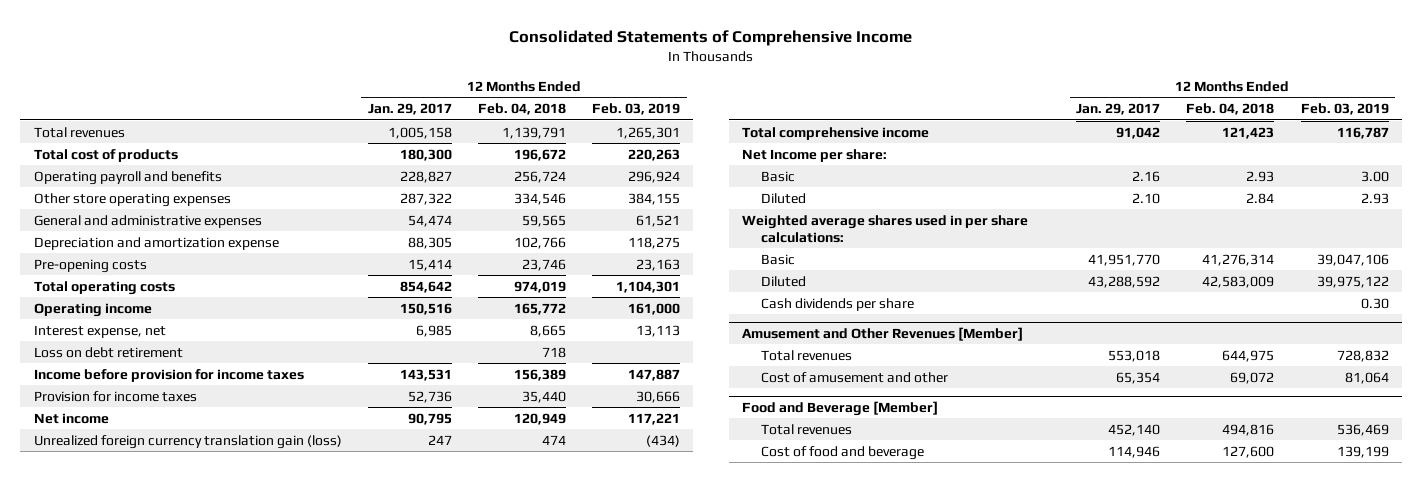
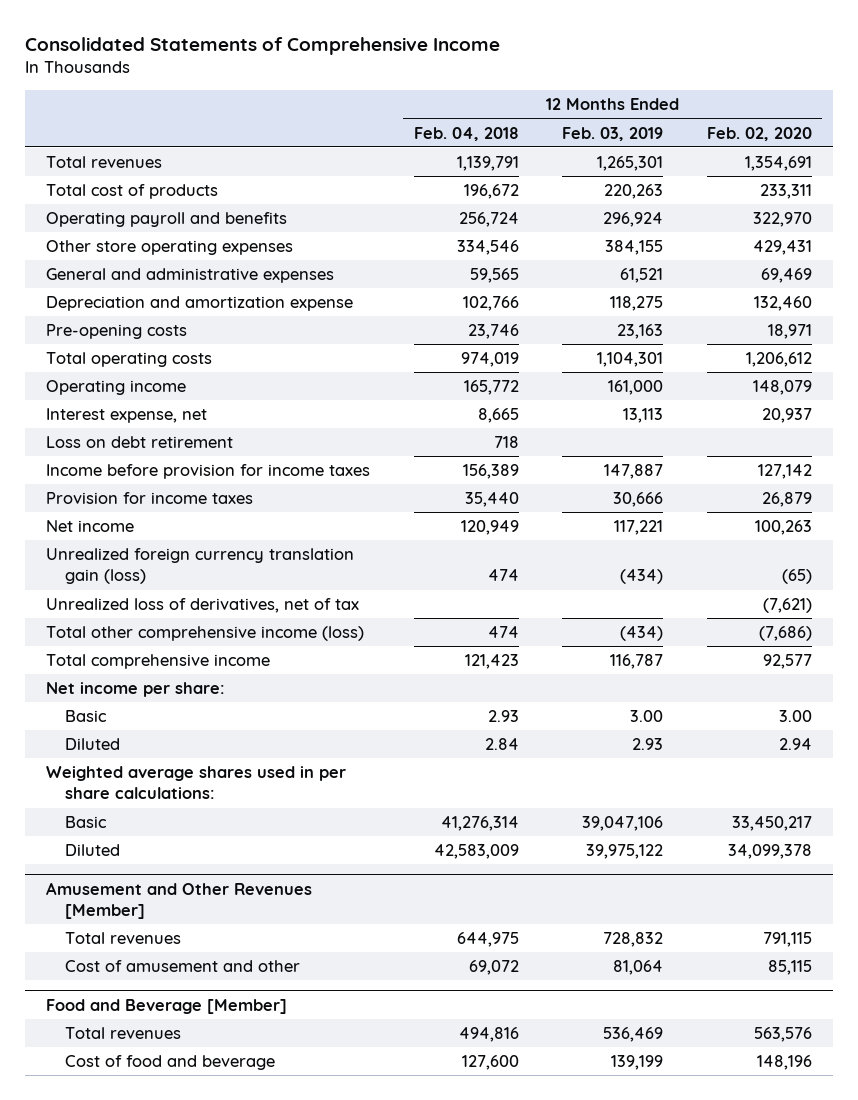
- | 12 Months Ended Jan. 29, 2017 | 12 Months Ended Feb. 04, 2018 | 12 Months Ended Feb. 03, 2019
+ | 12 Months Ended Feb. 04, 2018 | 12 Months Ended Feb. 03, 2019 | 12 Months Ended Feb. 02, 2020
+ Unrealized loss of derivatives, net of tax | | | (7,621)
+ Total other comprehensive income (loss) | 474 | (434) | (7,686)
- Net Income per share:
+ Net income per share:
- Cash dividends per share | | | 0.30

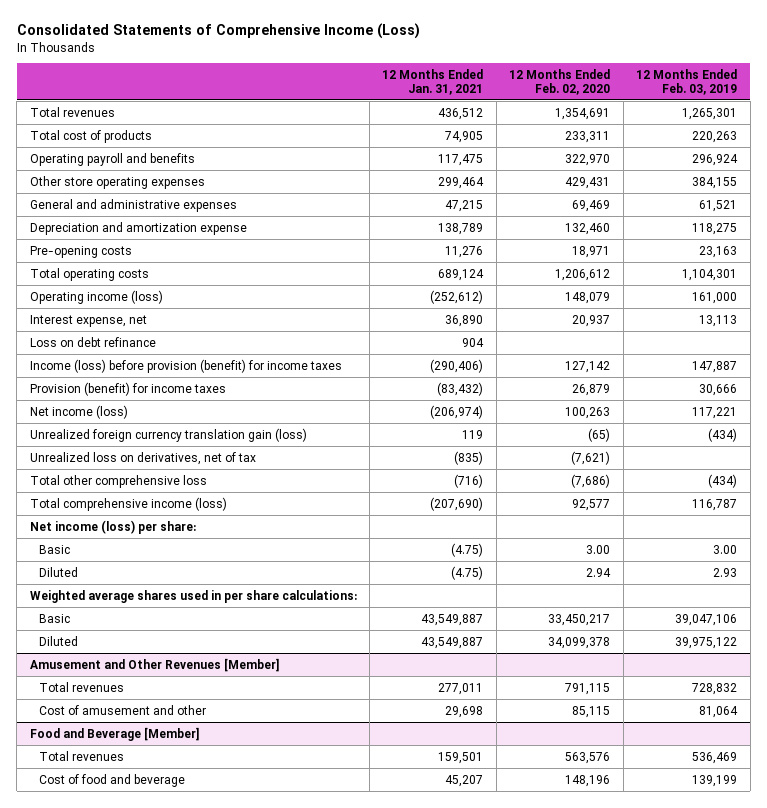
- Consolidated Statements of Comprehensive Income
+ Consolidated Statements of Comprehensive Income (Loss)
- | 12 Months Ended Feb. 04, 2018 | 12 Months Ended Feb. 03, 2019 | 12 Months Ended Feb. 02, 2020
+ | 12 Months Ended Jan. 31, 2021 | 12 Months Ended Feb. 02, 2020 | 12 Months Ended Feb. 03, 2019
- Operating income | 165,772 | 161,000 | 148,079
+ Operating income (loss) | (252,612) | 148,079 | 161,000
- Loss on debt retirement | 718 | |
- Income before provision for income taxes | 156,389 | 147,887 | 127,142
- Provision for income taxes | 35,440 | 30,666 | 26,879
- Net income | 120,949 | 117,221 | 100,263
+ Loss on debt refinance | 904 | |
+ Income (loss) before provision (benefit) for income taxes | (290,406) | 127,142 | 147,887
+ Provision (benefit) for income taxes | (83,432) | 26,879 | 30,666
+ Net income (loss) | (206,974) | 100,263 | 117,221
- Unrealized loss of derivatives, net of tax | | | (7,621)
- Total other comprehensive income (loss) | 474 | (434) | (7,686)
- Total comprehensive income | 121,423 | 116,787 | 92,577
- Net income per share:
+ Unrealized loss on derivatives, net of tax | (835) | (7,621) |
+ Total other comprehensive loss | (716) | (7,686) | (434)
+ Total comprehensive income (loss) | (207,690) | 92,577 | 116,787
+ Net income (loss) per share:

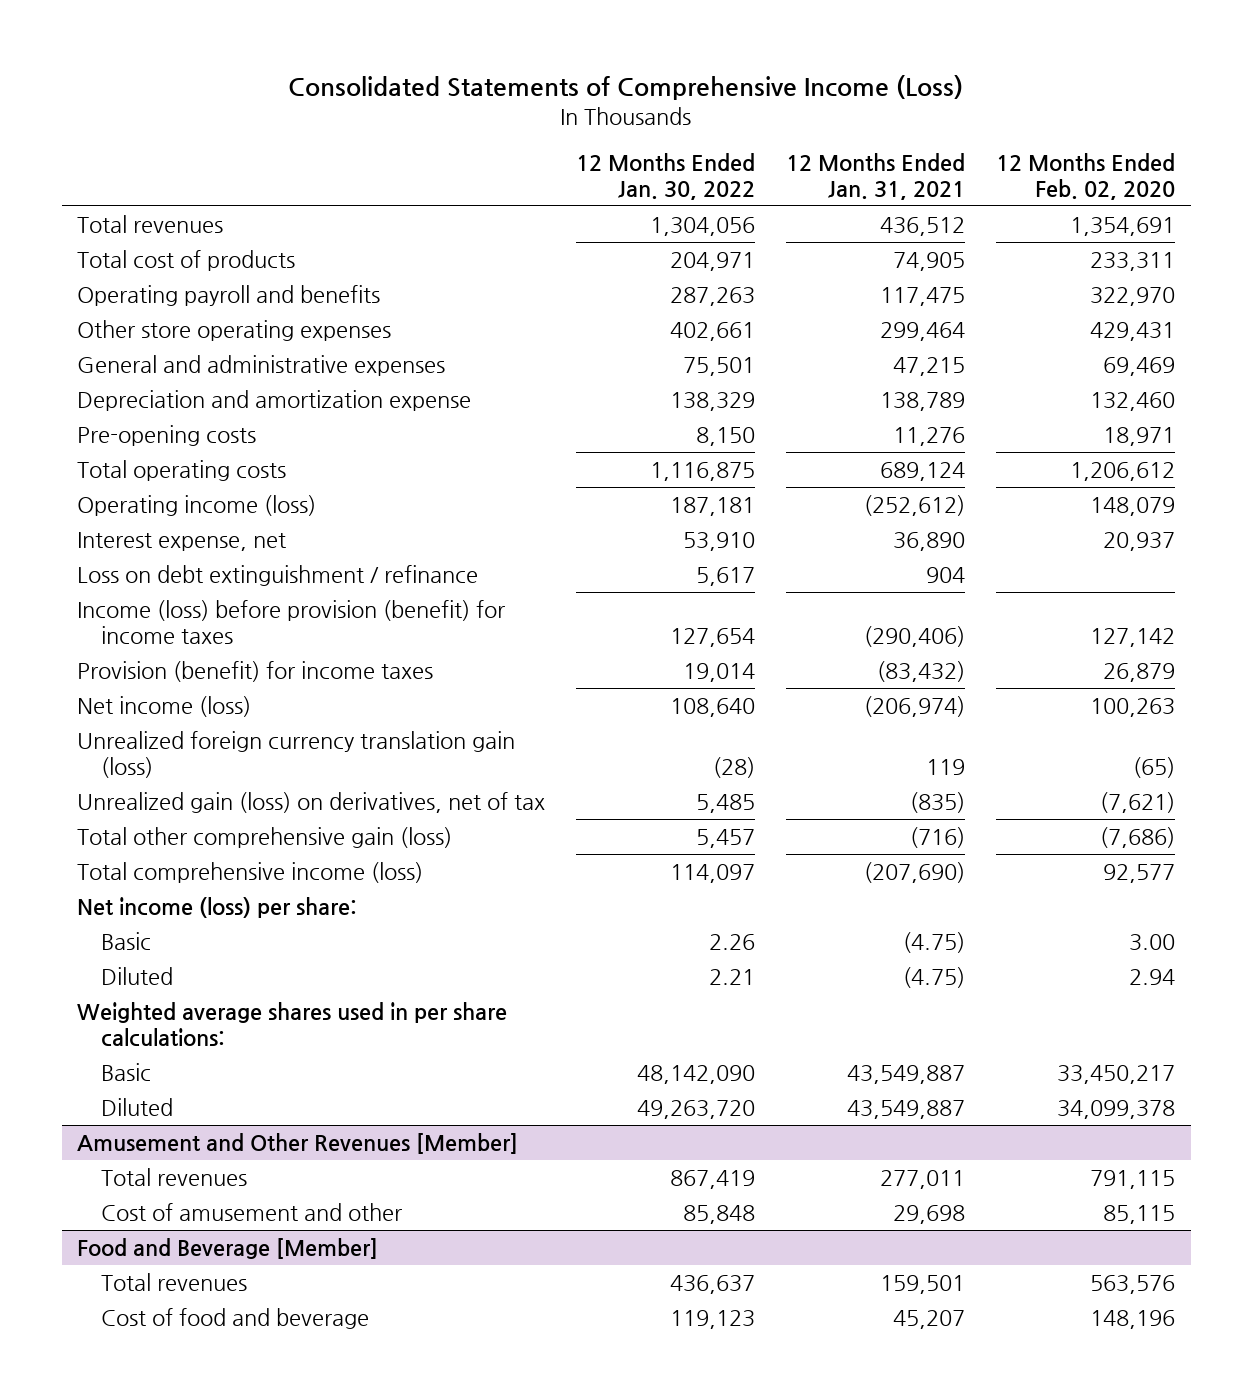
- | 12 Months Ended Jan. 31, 2021 | 12 Months Ended Feb. 02, 2020 | 12 Months Ended Feb. 03, 2019
+ | 12 Months Ended Jan. 30, 2022 | 12 Months Ended Jan. 31, 2021 | 12 Months Ended Feb. 02, 2020
- Loss on debt refinance | 904 | |
+ Loss on debt extinguishment / refinance | 5,617 | 904 |
- Unrealized loss on derivatives, net of tax | (835) | (7,621) |
- Total other comprehensive loss | (716) | (7,686) | (434)
+ Unrealized gain (loss) on derivatives, net of tax | 5,485 | (835) | (7,621)
+ Total other comprehensive gain (loss) | 5,457 | (716) | (7,686)

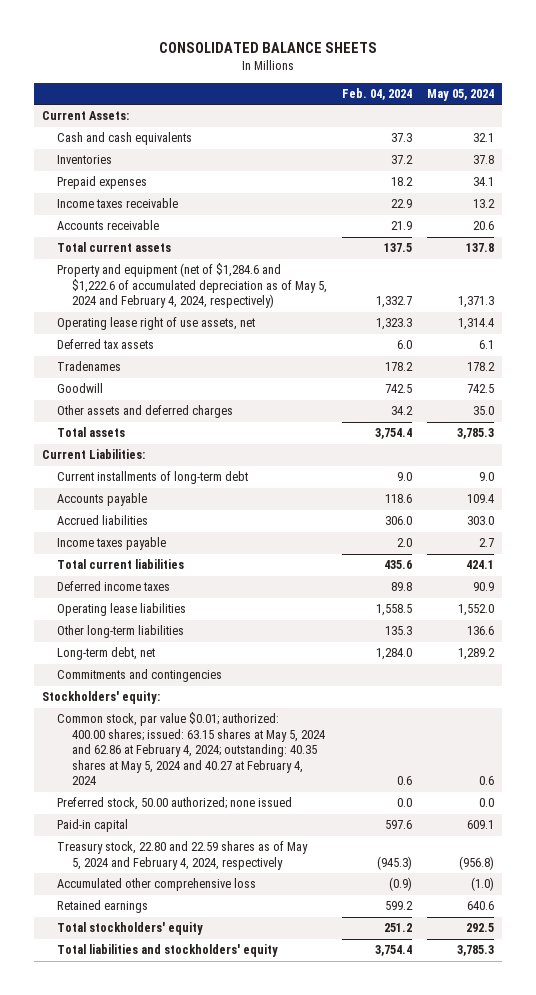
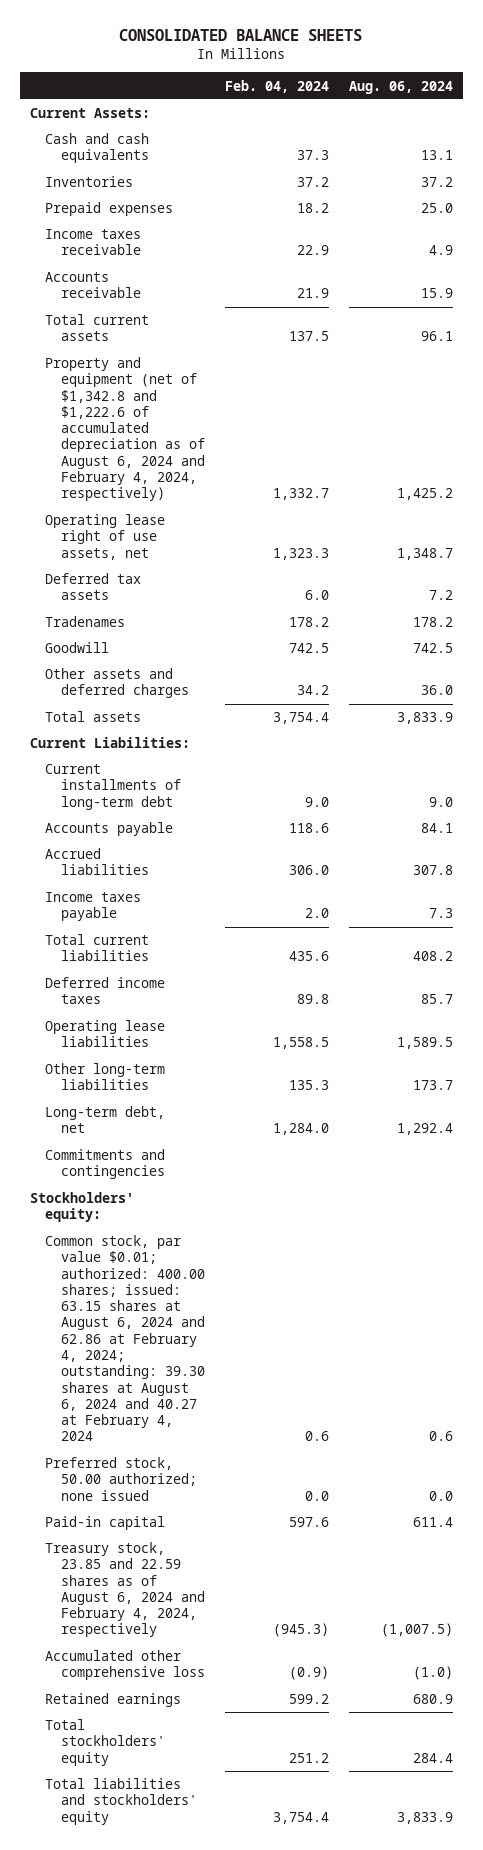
- | Feb. 04, 2024 | May 05, 2024
+ | Feb. 04, 2024 | Aug. 06, 2024
- Property and equipment (net of $1,284.6 and $1,222.6 of accumulated depreciation as of May 5, 2024 and February 4, 2024, respectively) | 1,332.7 | 1,371.3
+ Property and equipment (net of $1,342.8 and $1,222.6 of accumulated depreciation as of August 6, 2024 and February 4, 2024, respectively) | 1,332.7 | 1,425.2
- Common stock, par value $0.01; authorized: 400.00 shares; issued: 63.15 shares at May 5, 2024 and 62.86 at February 4, 2024; outstanding: 40.35 shares at May 5, 2024 and 40.27 at February 4, 2024 | 0.6 | 0.6
+ Common stock, par value $0.01; authorized: 400.00 shares; issued: 63.15 shares at August 6, 2024 and 62.86 at February 4, 2024; outstanding: 39.30 shares at August 6, 2024 and 40.27 at February 4, 2024 | 0.6 | 0.6
- Treasury stock, 22.80 and 22.59 shares as of May 5, 2024 and February 4, 2024, respectively | (945.3) | (956.8)
+ Treasury stock, 23.85 and 22.59 shares as of August 6, 2024 and February 4, 2024, respectively | (945.3) | (1,007.5)

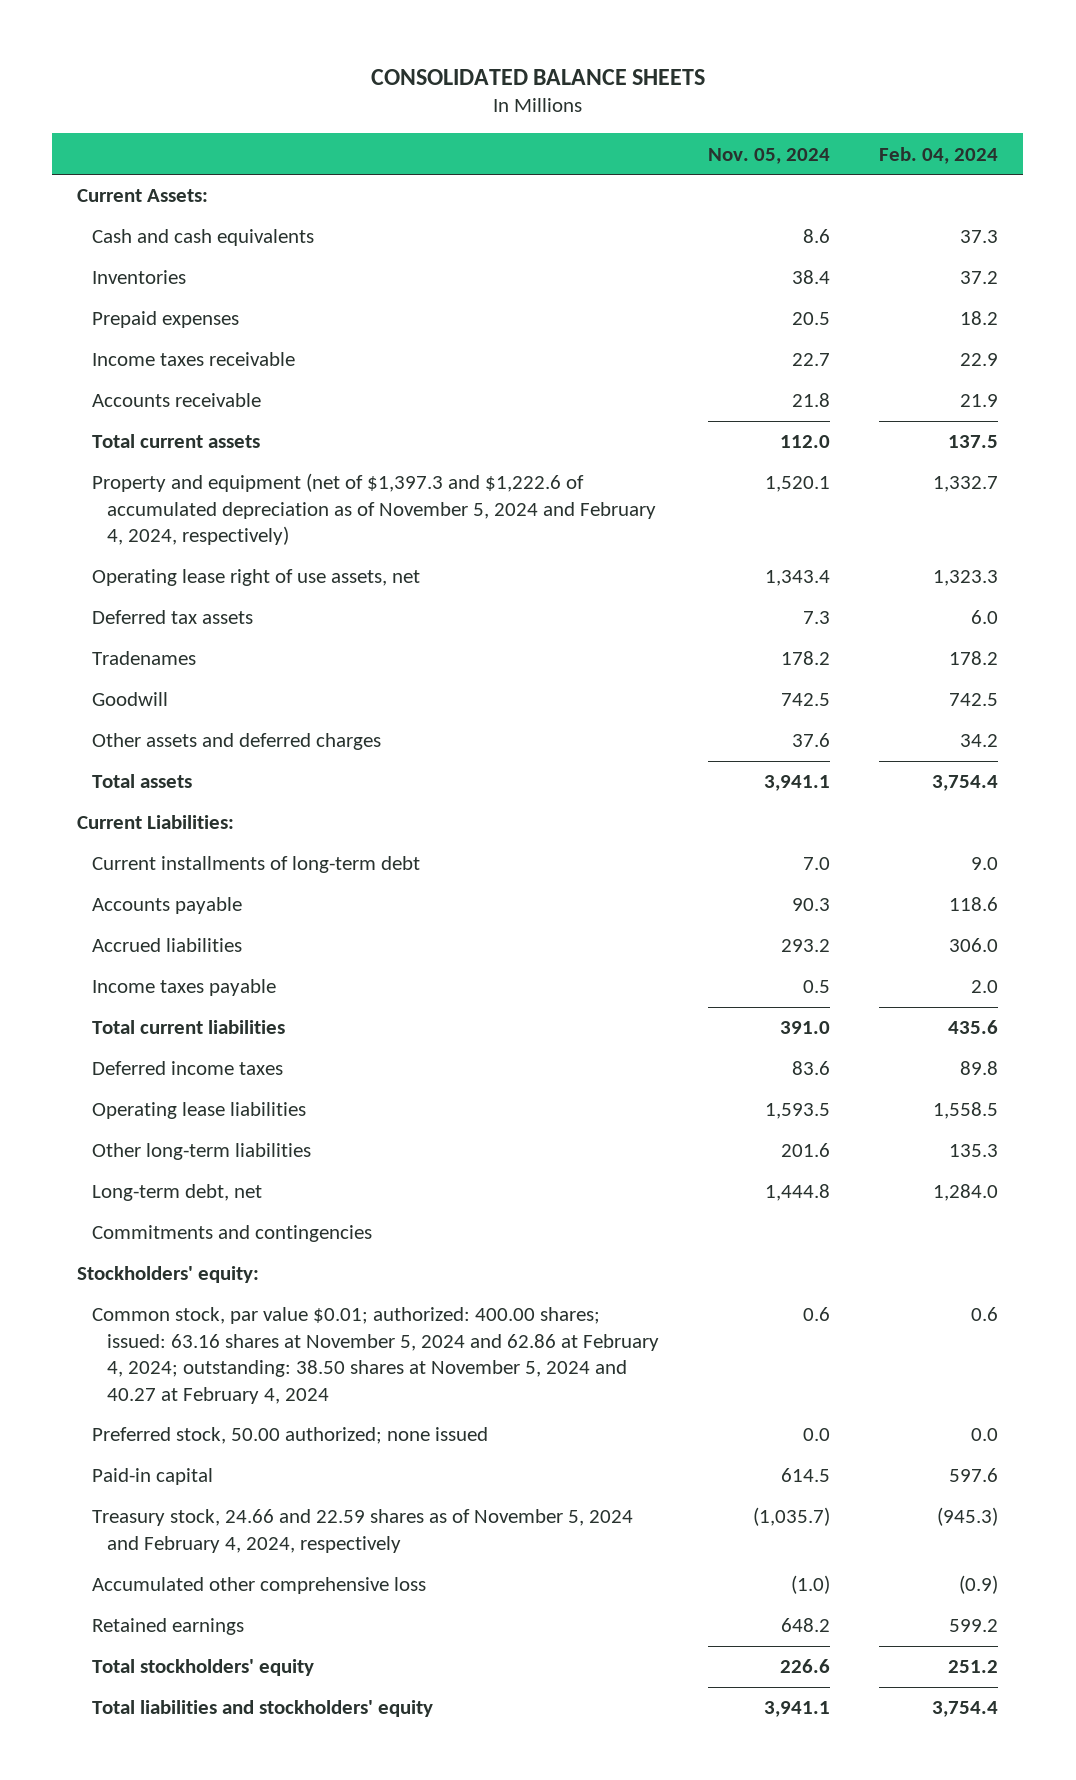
- | Feb. 04, 2024 | Aug. 06, 2024
+ | Nov. 05, 2024 | Feb. 04, 2024
- Property and equipment (net of $1,342.8 and $1,222.6 of accumulated depreciation as of August 6, 2024 and February 4, 2024, respectively) | 1,332.7 | 1,425.2
+ Property and equipment (net of $1,397.3 and $1,222.6 of accumulated depreciation as of November 5, 2024 and February 4, 2024, respectively) | 1,520.1 | 1,332.7
- Common stock, par value $0.01; authorized: 400.00 shares; issued: 63.15 shares at August 6, 2024 and 62.86 at February 4, 2024; outstanding: 39.30 shares at August 6, 2024 and 40.27 at February 4, 2024 | 0.6 | 0.6
+ Common stock, par value $0.01; authorized: 400.00 shares; issued: 63.16 shares at November 5, 2024 and 62.86 at February 4, 2024; outstanding: 38.50 shares at November 5, 2024 and 40.27 at February 4, 2024 | 0.6 | 0.6
- Treasury stock, 23.85 and 22.59 shares as of August 6, 2024 and February 4, 2024, respectively | (945.3) | (1,007.5)
+ Treasury stock, 24.66 and 22.59 shares as of November 5, 2024 and February 4, 2024, respectively | (1,035.7) | (945.3)

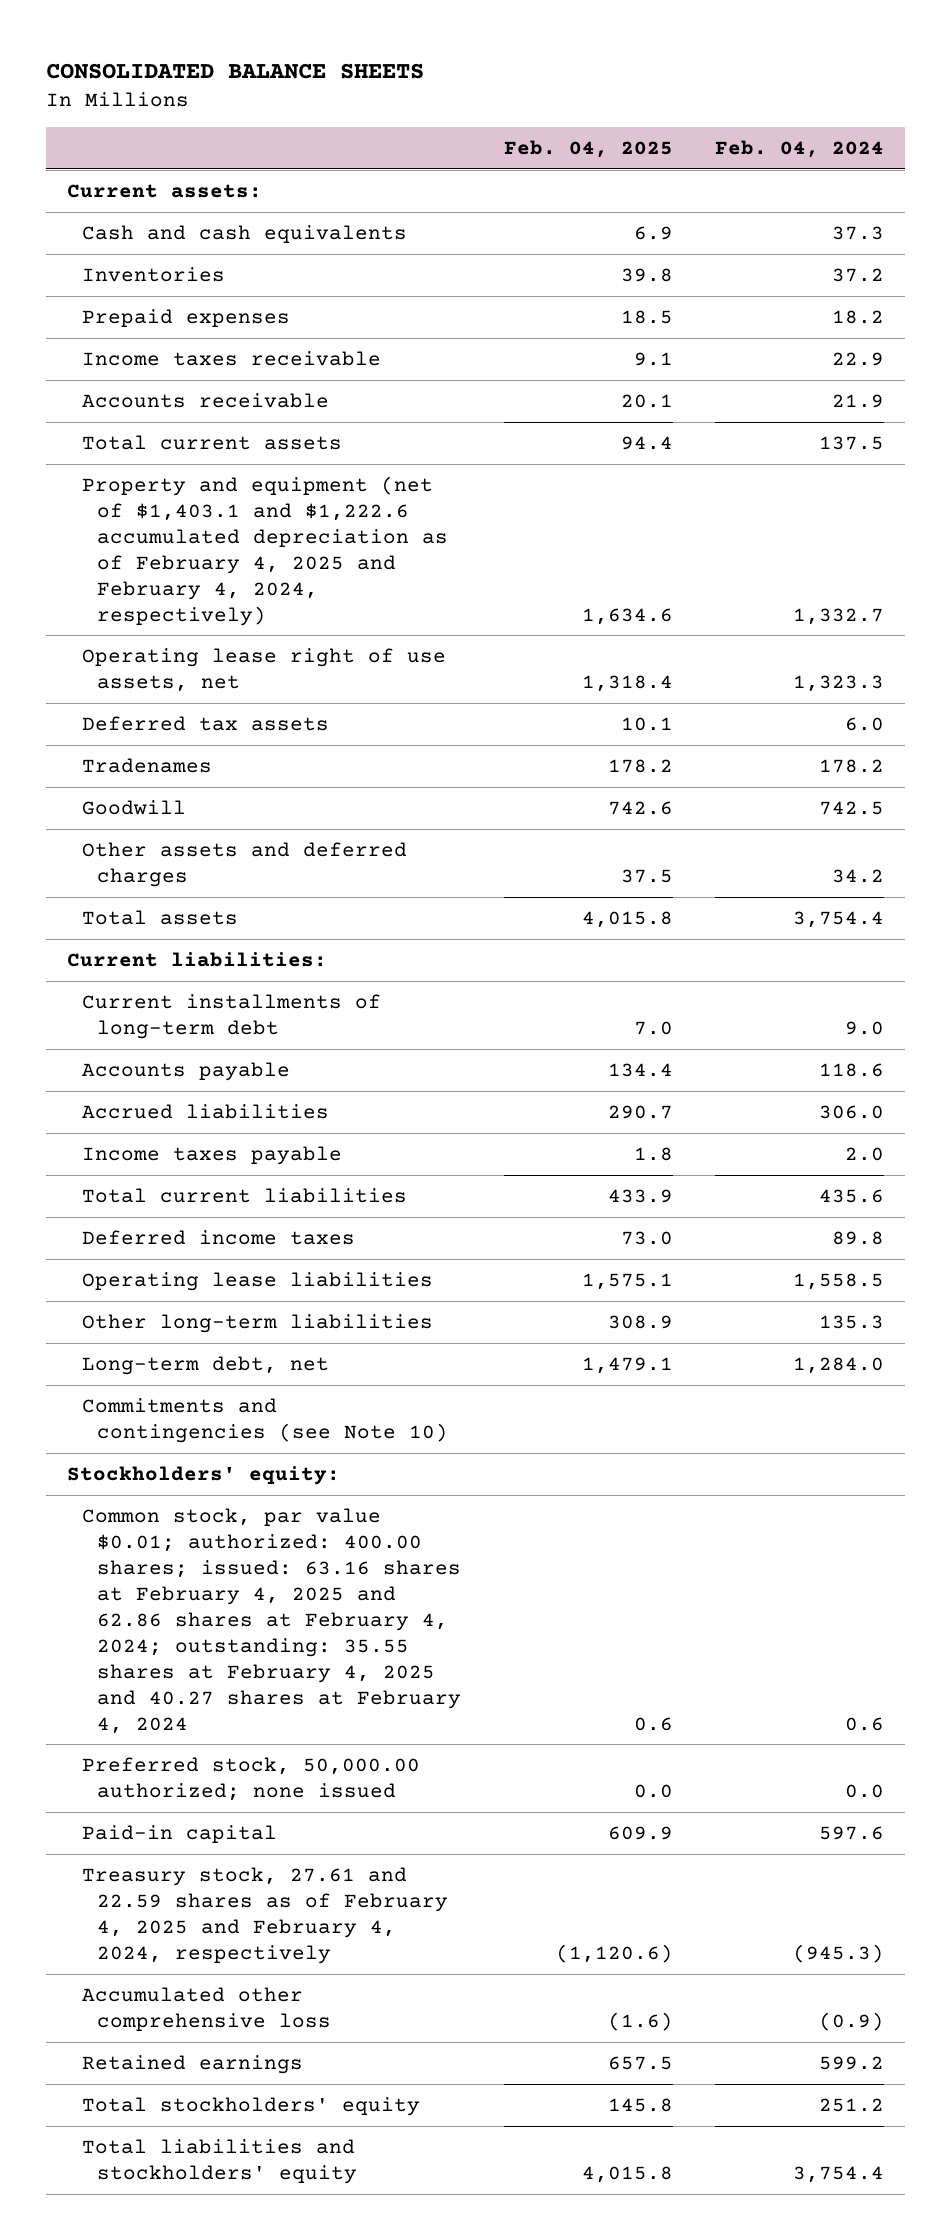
- | Nov. 05, 2024 | Feb. 04, 2024
+ | Feb. 04, 2025 | Feb. 04, 2024
- Current Assets:
+ Current assets:
- Property and equipment (net of $1,397.3 and $1,222.6 of accumulated depreciation as of November 5, 2024 and February 4, 2024, respectively) | 1,520.1 | 1,332.7
+ Property and equipment (net of $1,403.1 and $1,222.6 accumulated depreciation as of February 4, 2025 and February 4, 2024, respectively) | 1,634.6 | 1,332.7
- Current Liabilities:
+ Current liabilities:
- Commitments and contingencies
+ Commitments and contingencies (see Note 10)
- Common stock, par value $0.01; authorized: 400.00 shares; issued: 63.16 shares at November 5, 2024 and 62.86 at February 4, 2024; outstanding: 38.50 shares at November 5, 2024 and 40.27 at February 4, 2024 | 0.6 | 0.6
- Preferred stock, 50.00 authorized; none issued | 0.0 | 0.0
+ Common stock, par value $0.01; authorized: 400.00 shares; issued: 63.16 shares at February 4, 2025 and 62.86 shares at February 4, 2024; outstanding: 35.55 shares at February 4, 2025 and 40.27 shares at February 4, 2024 | 0.6 | 0.6
+ Preferred stock, 50,000.00 authorized; none issued | 0.0 | 0.0
- Treasury stock, 24.66 and 22.59 shares as of November 5, 2024 and February 4, 2024, respectively | (1,035.7) | (945.3)
+ Treasury stock, 27.61 and 22.59 shares as of February 4, 2025 and February 4, 2024, respectively | (1,120.6) | (945.3)

